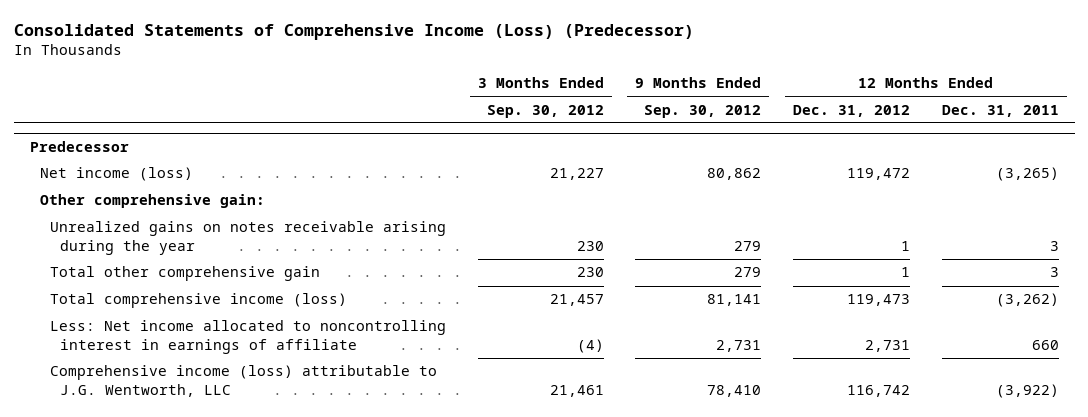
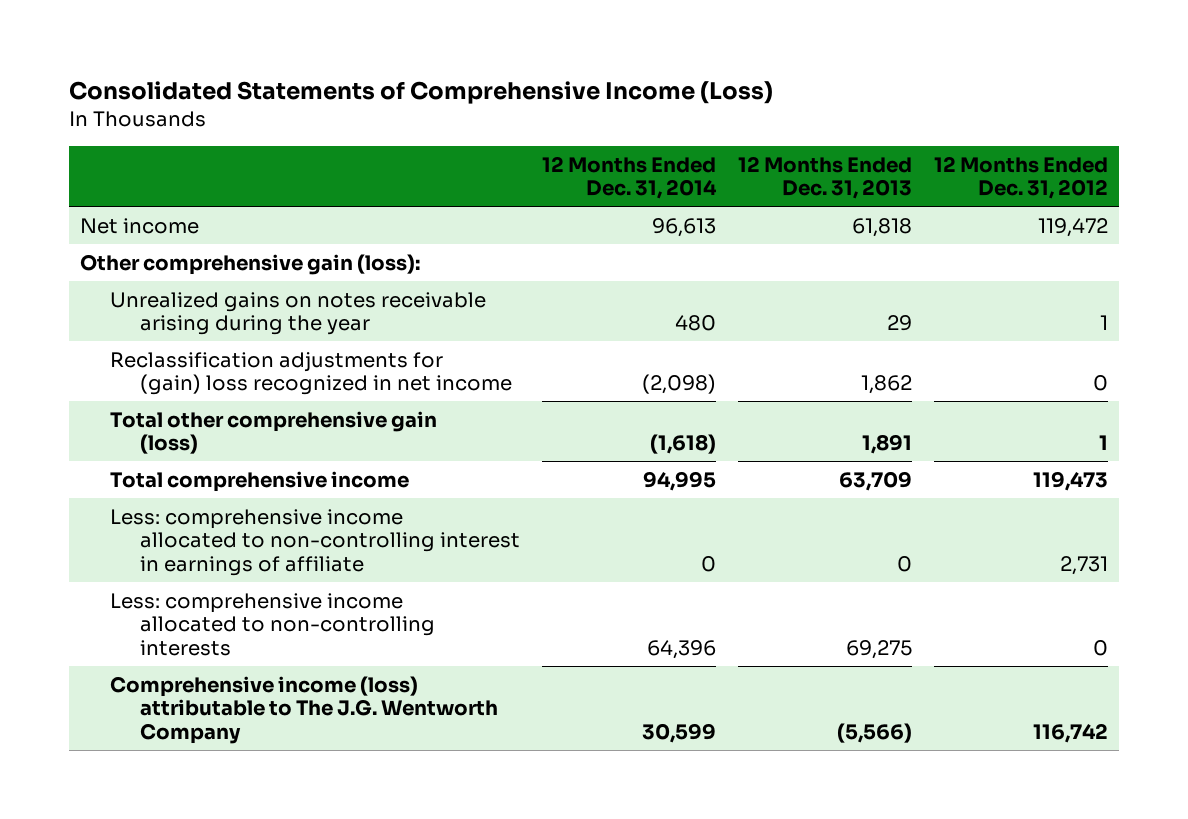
- Consolidated Statements of Comprehensive Income (Loss) (Predecessor)
+ Consolidated Statements of Comprehensive Income (Loss)
- | 3 Months Ended Sep. 30, 2012 | 9 Months Ended Sep. 30, 2012 | 12 Months Ended Dec. 31, 2012 | 12 Months Ended Dec. 31, 2011
+ | 12 Months Ended Dec. 31, 2014 | 12 Months Ended Dec. 31, 2013 | 12 Months Ended Dec. 31, 2012
- Predecessor
- Net income (loss) | 21,227 | 80,862 | 119,472 | (3,265)
- Other comprehensive gain:
+ Net income | 96,613 | 61,818 | 119,472
+ Other comprehensive gain (loss):
- Total other comprehensive gain | 230 | 279 | 1 | 3
- Total comprehensive income (loss) | 21,457 | 81,141 | 119,473 | (3,262)
- Less: Net income allocated to noncontrolling interest in earnings of affiliate | (4) | 2,731 | 2,731 | 660
- Comprehensive income (loss) attributable to J.G. Wentworth, LLC | 21,461 | 78,410 | 116,742 | (3,922)
+ Reclassification adjustments for (gain) loss recognized in net income | (2,098) | 1,862 | 0
+ Total other comprehensive gain (loss) | (1,618) | 1,891 | 1
+ Total comprehensive income | 94,995 | 63,709 | 119,473
+ Less: comprehensive income allocated to non-controlling interest in earnings of affiliate | 0 | 0 | 2,731
+ Less: comprehensive income allocated to non-controlling interests | 64,396 | 69,275 | 0
+ Comprehensive income (loss) attributable to The J.G. Wentworth Company | 30,599 | (5,566) | 116,742

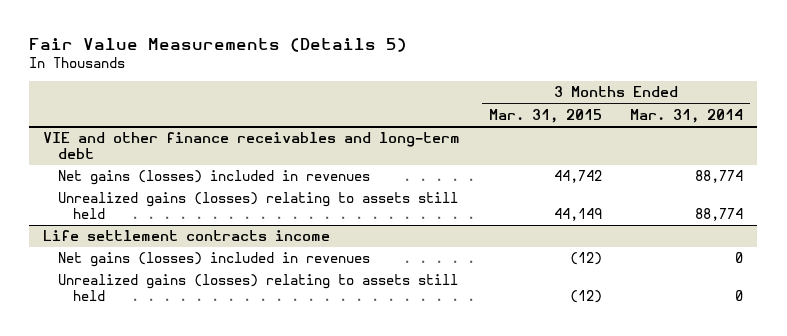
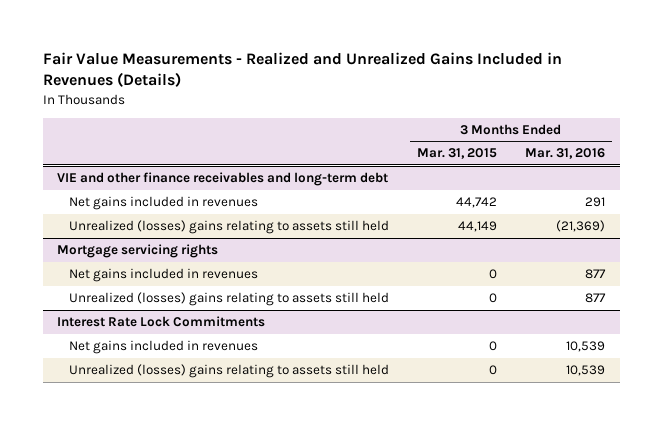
- Fair Value Measurements (Details 5)
+ Fair Value Measurements - Realized and Unrealized Gains Included in Revenues (Details)
- | 3 Months Ended Mar. 31, 2015 | 3 Months Ended Mar. 31, 2014
+ | 3 Months Ended Mar. 31, 2015 | 3 Months Ended Mar. 31, 2016
@ VIE and other finance receivables and long-term debt
- Net gains (losses) included in revenues | 44,742 | 88,774
- Unrealized gains (losses) relating to assets still held | 44,149 | 88,774
- Life settlement contracts income
- Net gains (losses) included in revenues | (12) | 0
- Unrealized gains (losses) relating to assets still held | (12) | 0
@ VIE and other finance receivables and long-term debt
+ Net gains included in revenues | 44,742 | 291
+ Unrealized (losses) gains relating to assets still held | 44,149 | (21,369)
+ Mortgage servicing rights
+ Net gains included in revenues | 0 | 877
+ Unrealized (losses) gains relating to assets still held | 0 | 877
+ Interest Rate Lock Commitments
+ Net gains included in revenues | 0 | 10,539
+ Unrealized (losses) gains relating to assets still held | 0 | 10,539

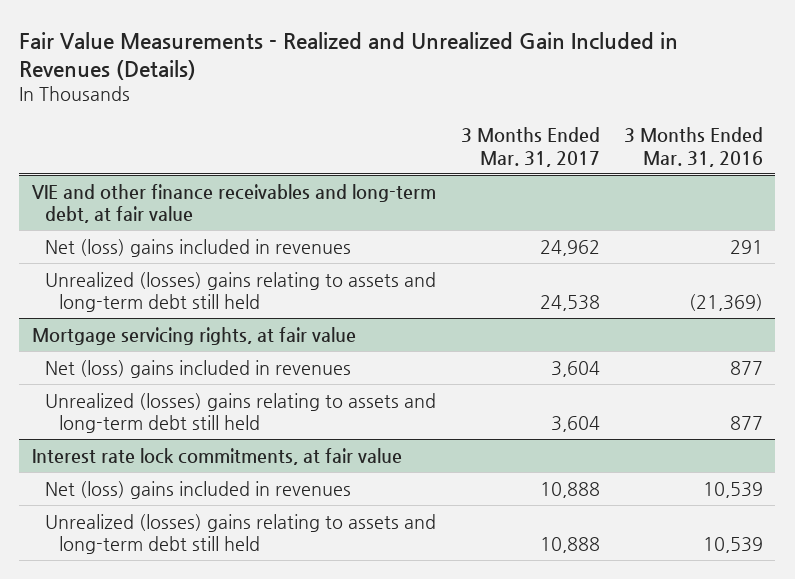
- Fair Value Measurements - Realized and Unrealized Gains Included in Revenues (Details)
+ Fair Value Measurements - Realized and Unrealized Gain Included in Revenues (Details)
- | 3 Months Ended Mar. 31, 2015 | 3 Months Ended Mar. 31, 2016
+ | 3 Months Ended Mar. 31, 2017 | 3 Months Ended Mar. 31, 2016
- VIE and other finance receivables and long-term debt
- Net gains included in revenues | 44,742 | 291
- Unrealized (losses) gains relating to assets still held | 44,149 | (21,369)
- Mortgage servicing rights
- Net gains included in revenues | 0 | 877
- Unrealized (losses) gains relating to assets still held | 0 | 877
- Interest Rate Lock Commitments
- Net gains included in revenues | 0 | 10,539
- Unrealized (losses) gains relating to assets still held | 0 | 10,539
+ VIE and other finance receivables and long-term debt, at fair value
+ Net (loss) gains included in revenues | 24,962 | 291
+ Unrealized (losses) gains relating to assets and long-term debt still held | 24,538 | (21,369)
+ Mortgage servicing rights, at fair value
+ Net (loss) gains included in revenues | 3,604 | 877
+ Unrealized (losses) gains relating to assets and long-term debt still held | 3,604 | 877
+ Interest rate lock commitments, at fair value
+ Net (loss) gains included in revenues | 10,888 | 10,539
+ Unrealized (losses) gains relating to assets and long-term debt still held | 10,888 | 10,539

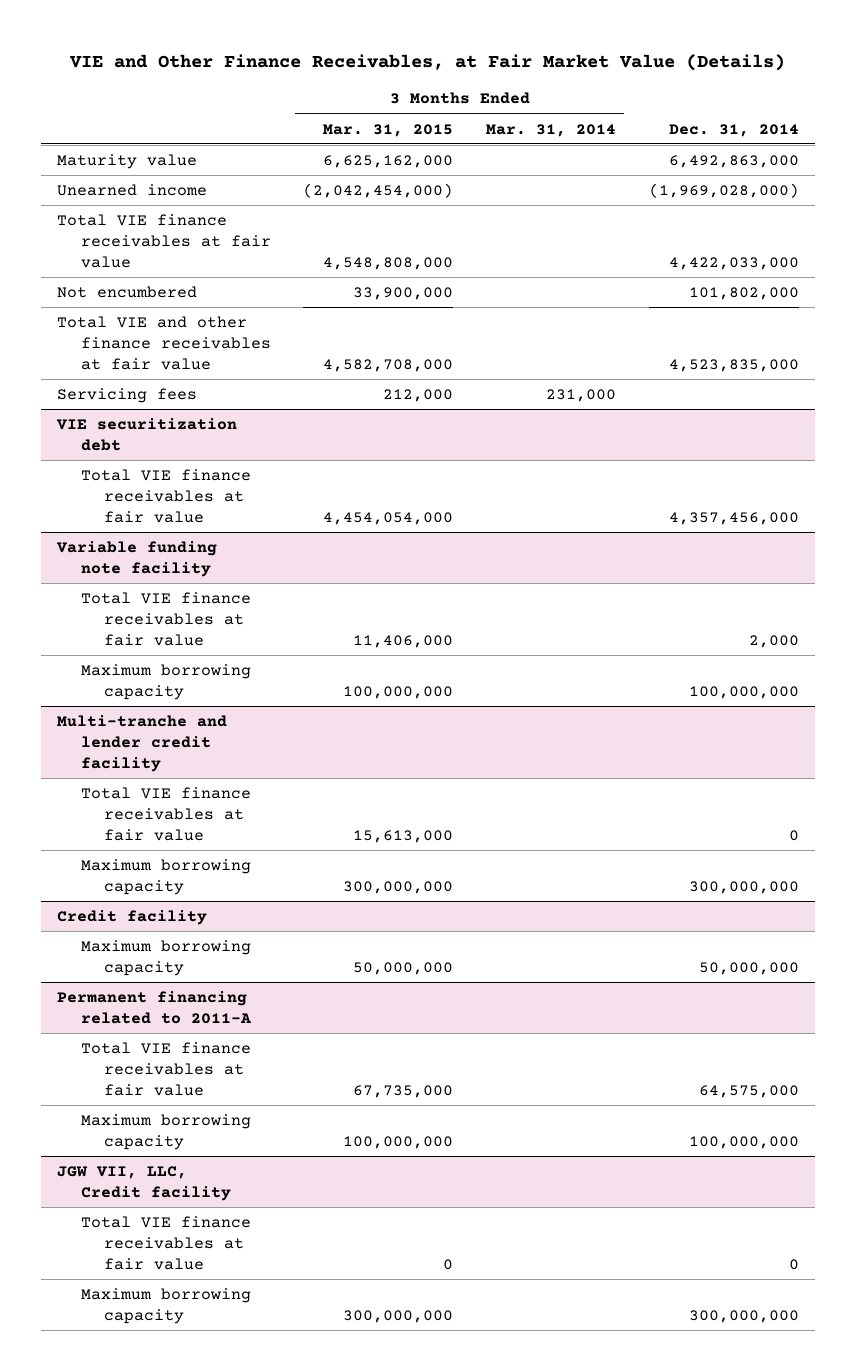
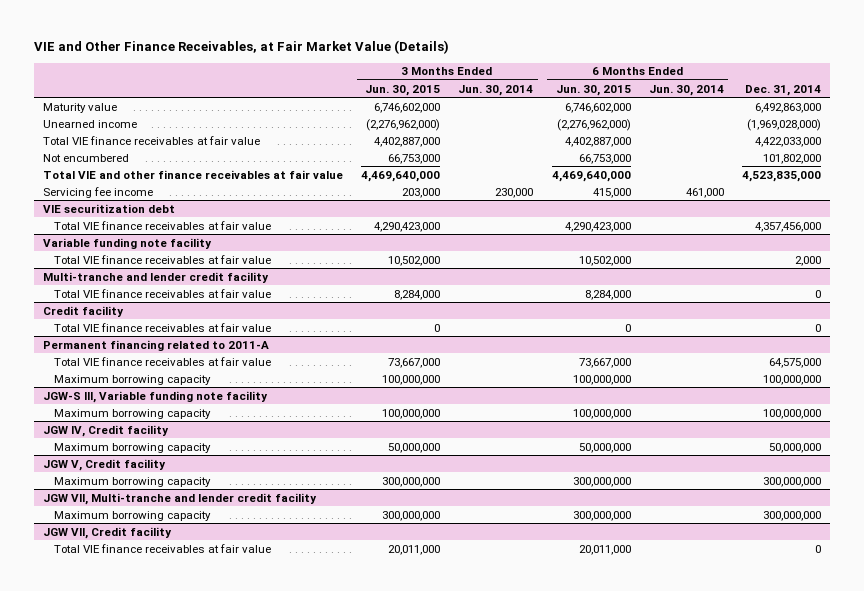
- | 3 Months Ended Mar. 31, 2015 | 3 Months Ended Mar. 31, 2014 | Dec. 31, 2014
+ | 3 Months Ended Jun. 30, 2015 | 3 Months Ended Jun. 30, 2014 | 6 Months Ended Jun. 30, 2015 | 6 Months Ended Jun. 30, 2014 | Dec. 31, 2014
- Servicing fees | 212,000 | 231,000 |
+ Servicing fee income | 203,000 | 230,000 | 415,000 | 461,000 |
@ Variable funding note facility
- Maximum borrowing capacity | 100,000,000 | | 100,000,000
@ Multi-tranche and lender credit facility
- Maximum borrowing capacity | 300,000,000 | | 300,000,000
@ Credit facility
- Maximum borrowing capacity | 50,000,000 | | 50,000,000
+ Total VIE finance receivables at fair value | 0 | | 0 | | 0
- JGW VII, LLC, Credit facility
- Total VIE finance receivables at fair value | 0 | | 0
+ JGW-S III, Variable funding note facility
+ Maximum borrowing capacity | 100,000,000 | | 100,000,000 | | 100,000,000
+ JGW IV, Credit facility
+ Maximum borrowing capacity | 50,000,000 | | 50,000,000 | | 50,000,000
+ JGW V, Credit facility
+ JGW VII, Multi-tranche and lender credit facility
+ Maximum borrowing capacity | 300,000,000 | | 300,000,000 | | 300,000,000
+ JGW VII, Credit facility
+ Total VIE finance receivables at fair value | 20,011,000 | | 20,011,000 | | 0

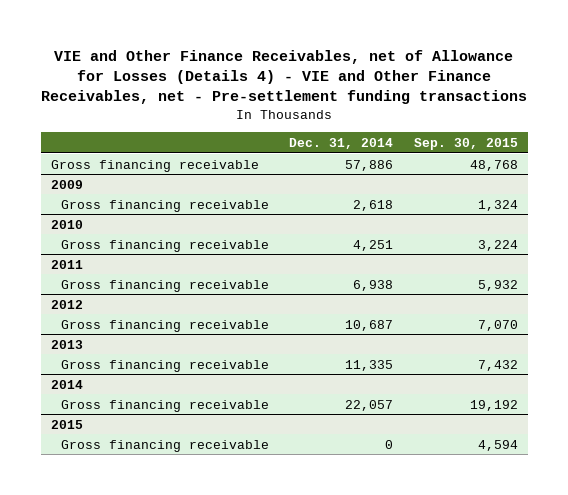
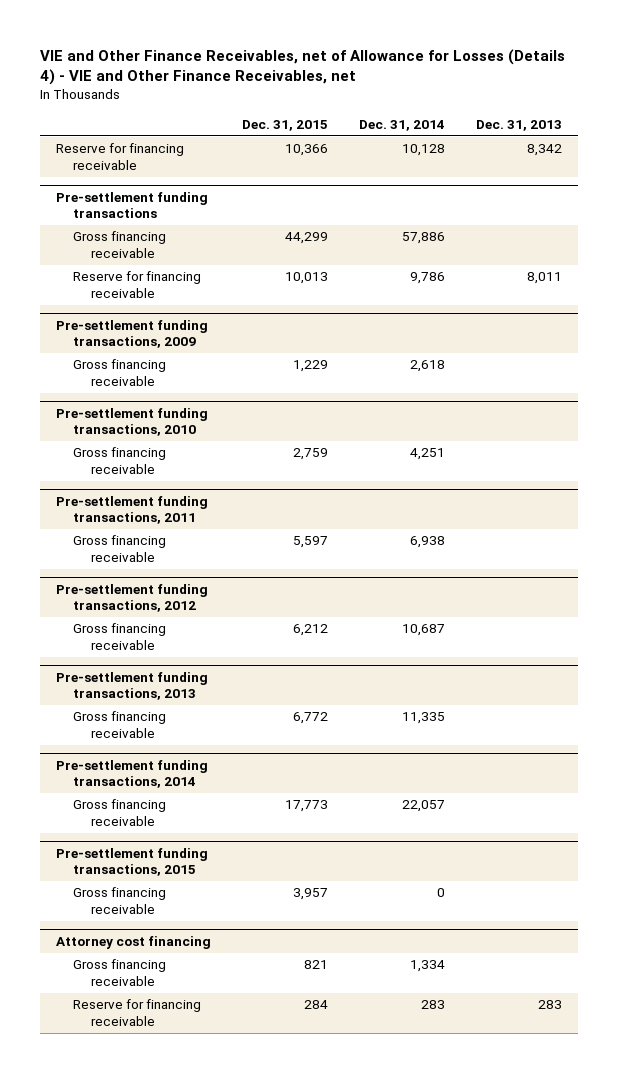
- VIE and Other Finance Receivables, net of Allowance for Losses (Details 4) - VIE and Other Finance Receivables, net - Pre-settlement funding transactions
+ VIE and Other Finance Receivables, net of Allowance for Losses (Details 4) - VIE and Other Finance Receivables, net
- | Dec. 31, 2014 | Sep. 30, 2015
+ | Dec. 31, 2015 | Dec. 31, 2014 | Dec. 31, 2013
+ Reserve for financing receivable | 10,366 | 10,128 | 8,342
+ Pre-settlement funding transactions
- 2009
+ Reserve for financing receivable | 10,013 | 9,786 | 8,011
+ Pre-settlement funding transactions, 2009
- 2010
+ Pre-settlement funding transactions, 2010
- 2011
+ Pre-settlement funding transactions, 2011
- 2012
+ Pre-settlement funding transactions, 2012
- 2013
+ Pre-settlement funding transactions, 2013
- 2014
+ Pre-settlement funding transactions, 2014
- 2015
+ Pre-settlement funding transactions, 2015
+ Attorney cost financing
+ Gross financing receivable | 821 | 1,334 |
+ Reserve for financing receivable | 284 | 283 | 283

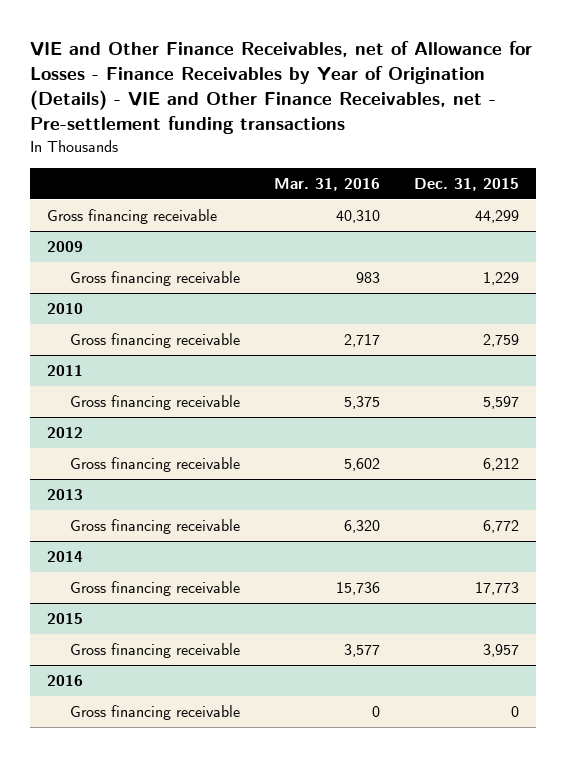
- VIE and Other Finance Receivables, net of Allowance for Losses (Details 4) - VIE and Other Finance Receivables, net
+ VIE and Other Finance Receivables, net of Allowance for Losses - Finance Receivables by Year of Origination (Details) - VIE and Other Finance Receivables, net - Pre-settlement funding transactions
- | Dec. 31, 2015 | Dec. 31, 2014 | Dec. 31, 2013
+ | Mar. 31, 2016 | Dec. 31, 2015
- Reserve for financing receivable | 10,366 | 10,128 | 8,342
- Pre-settlement funding transactions
- Reserve for financing receivable | 10,013 | 9,786 | 8,011
- Pre-settlement funding transactions, 2009
+ 2009
- Pre-settlement funding transactions, 2010
+ 2010
- Pre-settlement funding transactions, 2011
+ 2011
- Pre-settlement funding transactions, 2012
+ 2012
- Pre-settlement funding transactions, 2013
+ 2013
- Pre-settlement funding transactions, 2014
+ 2014
- Pre-settlement funding transactions, 2015
+ 2015
- Attorney cost financing
- Gross financing receivable | 821 | 1,334 |
- Reserve for financing receivable | 284 | 283 | 283
+ 2016
+ Gross financing receivable | 0 | 0

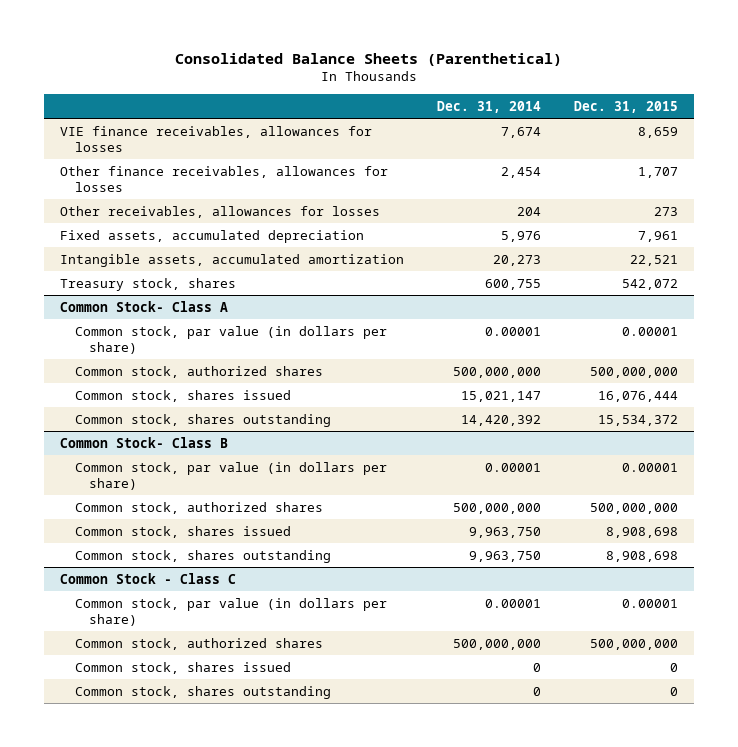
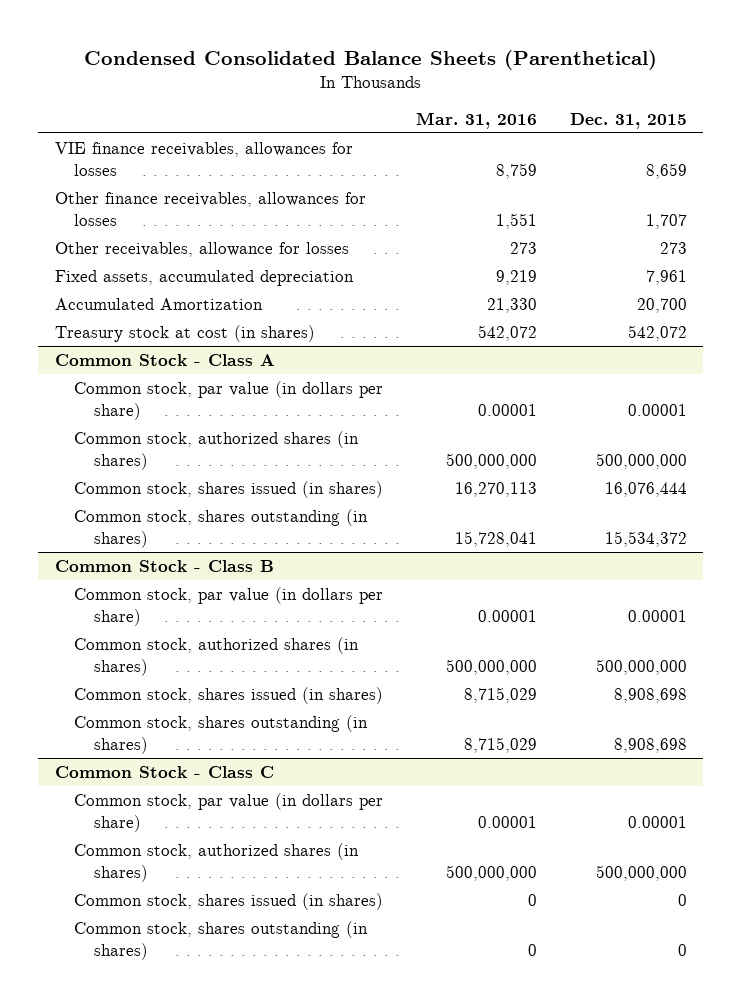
- Consolidated Balance Sheets (Parenthetical)
+ Condensed Consolidated Balance Sheets (Parenthetical)
- | Dec. 31, 2014 | Dec. 31, 2015
+ | Mar. 31, 2016 | Dec. 31, 2015
- Other receivables, allowances for losses | 204 | 273
+ Other receivables, allowance for losses | 273 | 273
- Intangible assets, accumulated amortization | 20,273 | 22,521
- Treasury stock, shares | 600,755 | 542,072
- Common Stock- Class A
+ Accumulated Amortization | 21,330 | 20,700
+ Treasury stock at cost (in shares) | 542,072 | 542,072
+ Common Stock - Class A
- Common stock, authorized shares | 500,000,000 | 500,000,000
- Common stock, shares issued | 15,021,147 | 16,076,444
- Common stock, shares outstanding | 14,420,392 | 15,534,372
- Common Stock- Class B
+ Common stock, authorized shares (in shares) | 500,000,000 | 500,000,000
+ Common stock, shares issued (in shares) | 16,270,113 | 16,076,444
+ Common stock, shares outstanding (in shares) | 15,728,041 | 15,534,372
+ Common Stock - Class B
- Common stock, authorized shares | 500,000,000 | 500,000,000
- Common stock, shares issued | 9,963,750 | 8,908,698
- Common stock, shares outstanding | 9,963,750 | 8,908,698
+ Common stock, authorized shares (in shares) | 500,000,000 | 500,000,000
+ Common stock, shares issued (in shares) | 8,715,029 | 8,908,698
+ Common stock, shares outstanding (in shares) | 8,715,029 | 8,908,698
@ Common Stock - Class C
- Common stock, authorized shares | 500,000,000 | 500,000,000
- Common stock, shares issued | 0 | 0
- Common stock, shares outstanding | 0 | 0
+ Common stock, authorized shares (in shares) | 500,000,000 | 500,000,000
+ Common stock, shares issued (in shares) | 0 | 0
+ Common stock, shares outstanding (in shares) | 0 | 0

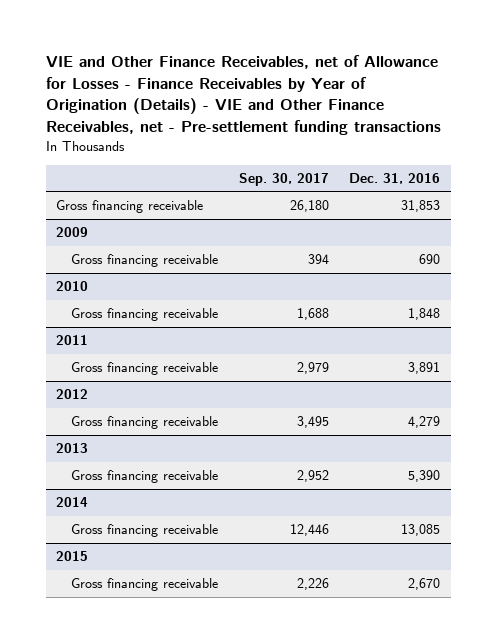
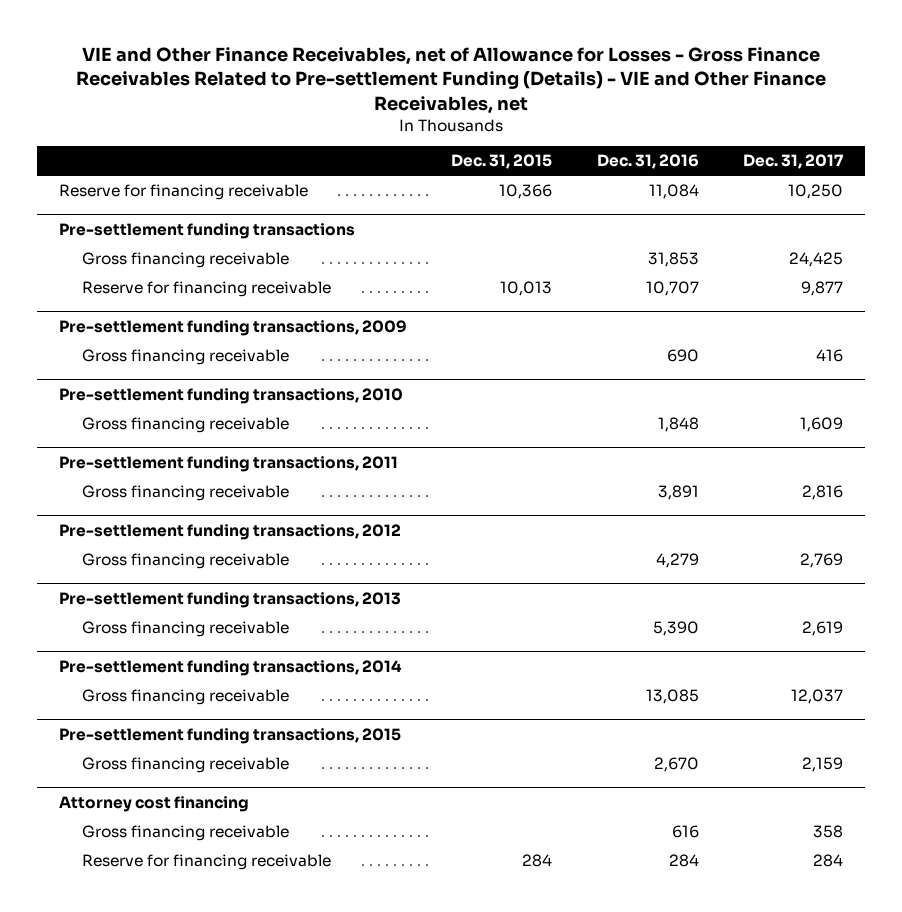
- VIE and Other Finance Receivables, net of Allowance for Losses - Finance Receivables by Year of Origination (Details) - VIE and Other Finance Receivables, net - Pre-settlement funding transactions
+ VIE and Other Finance Receivables, net of Allowance for Losses - Gross Finance Receivables Related to Pre-settlement Funding (Details) - VIE and Other Finance Receivables, net
- | Sep. 30, 2017 | Dec. 31, 2016
+ | Dec. 31, 2015 | Dec. 31, 2016 | Dec. 31, 2017
+ Reserve for financing receivable | 10,366 | 11,084 | 10,250
+ Pre-settlement funding transactions
- 2009
+ Reserve for financing receivable | 10,013 | 10,707 | 9,877
+ Pre-settlement funding transactions, 2009
- 2010
+ Pre-settlement funding transactions, 2010
- 2011
+ Pre-settlement funding transactions, 2011
- 2012
+ Pre-settlement funding transactions, 2012
- 2013
+ Pre-settlement funding transactions, 2013
- 2014
+ Pre-settlement funding transactions, 2014
- 2015
+ Pre-settlement funding transactions, 2015
+ Attorney cost financing
+ Gross financing receivable | | 616 | 358
+ Reserve for financing receivable | 284 | 284 | 284

